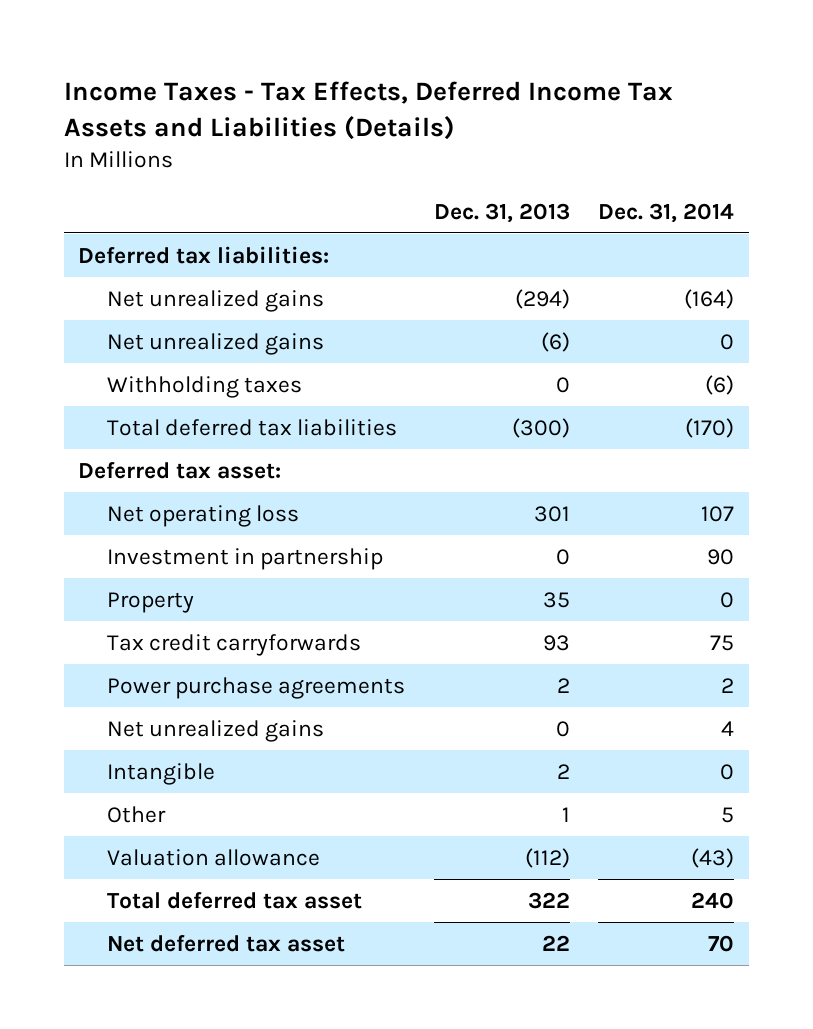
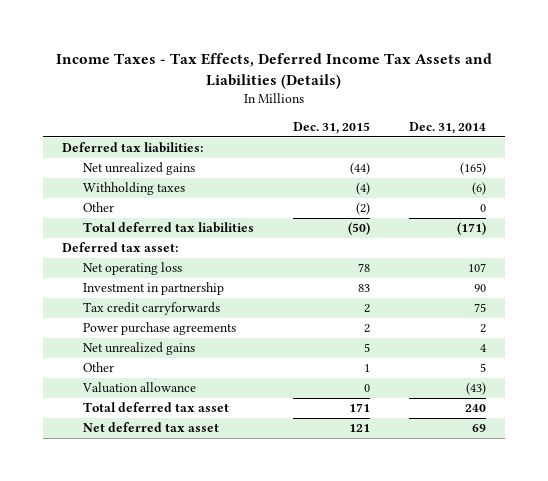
- | Dec. 31, 2013 | Dec. 31, 2014
+ | Dec. 31, 2015 | Dec. 31, 2014
- Net unrealized gains | (294) | (164)
- Net unrealized gains | (6) | 0
+ Net unrealized gains | (44) | (165)
- Total deferred tax liabilities | (300) | (170)
+ Other | (2) | 0
+ Total deferred tax liabilities | (50) | (171)
- Property | 35 | 0
- Intangible | 2 | 0
- Net deferred tax asset | 22 | 70
+ Net deferred tax asset | 121 | 69

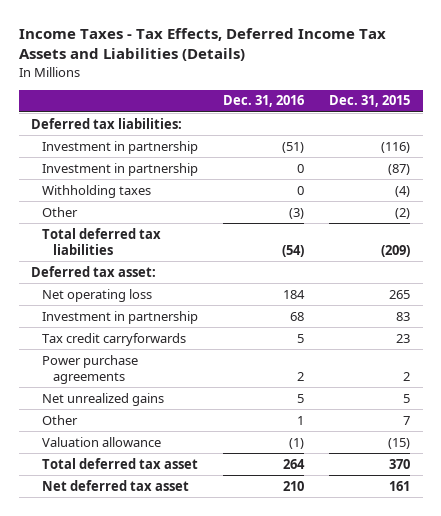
- | Dec. 31, 2015 | Dec. 31, 2014
+ | Dec. 31, 2016 | Dec. 31, 2015
- Net unrealized gains | (44) | (165)
+ Investment in partnership | (51) | (116)
+ Investment in partnership | 0 | (87)
- Total deferred tax liabilities | (50) | (171)
+ Total deferred tax liabilities | (54) | (209)
- Net operating loss | 78 | 107
+ Net operating loss | 184 | 265
- Tax credit carryforwards | 2 | 75
+ Tax credit carryforwards | 5 | 23
- Other | 1 | 5
- Valuation allowance | 0 | (43)
- Total deferred tax asset | 171 | 240
- Net deferred tax asset | 121 | 69
+ Other | 1 | 7
+ Valuation allowance | (1) | (15)
+ Total deferred tax asset | 264 | 370
+ Net deferred tax asset | 210 | 161

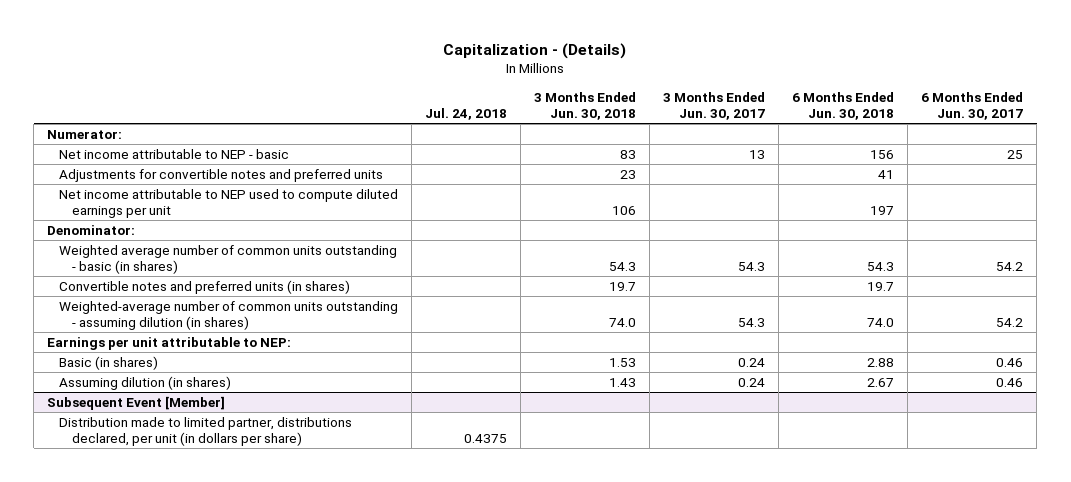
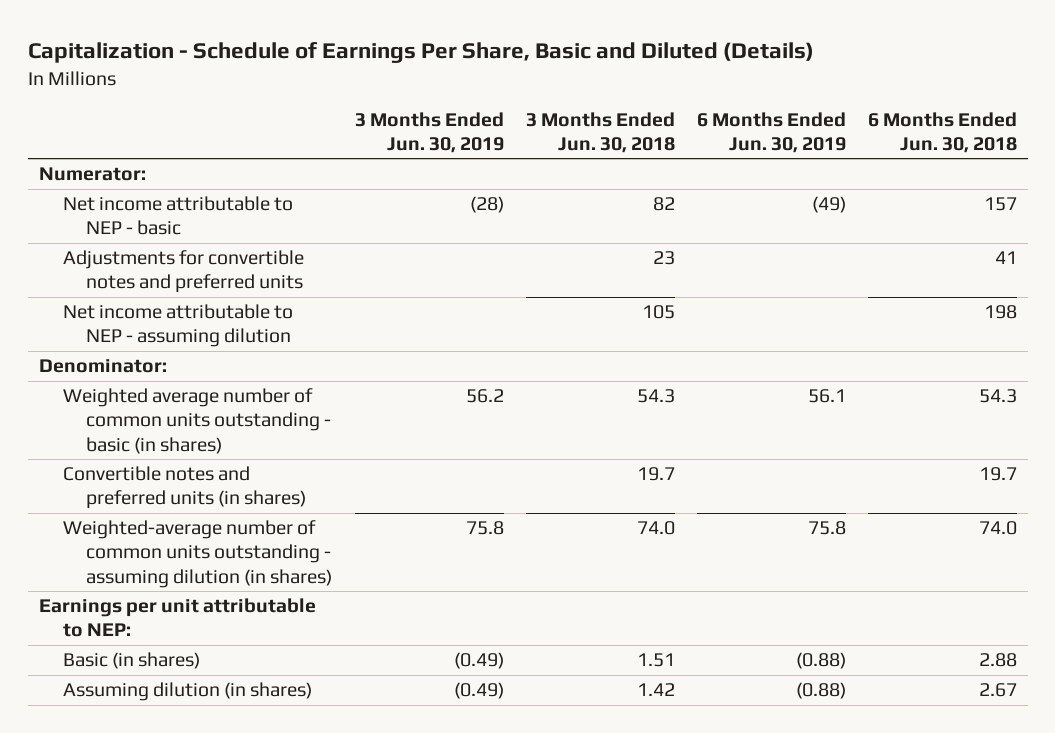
- Capitalization - (Details)
+ Capitalization - Schedule of Earnings Per Share, Basic and Diluted (Details)
- | Jul. 24, 2018 | 3 Months Ended Jun. 30, 2018 | 3 Months Ended Jun. 30, 2017 | 6 Months Ended Jun. 30, 2018 | 6 Months Ended Jun. 30, 2017
+ | 3 Months Ended Jun. 30, 2019 | 3 Months Ended Jun. 30, 2018 | 6 Months Ended Jun. 30, 2019 | 6 Months Ended Jun. 30, 2018
- Net income attributable to NEP - basic | | 83 | 13 | 156 | 25
+ Net income attributable to NEP - basic | (28) | 82 | (49) | 157
- Net income attributable to NEP used to compute diluted earnings per unit | | 106 | | 197 |
+ Net income attributable to NEP - assuming dilution | | 105 | | 198
- Basic (in shares) | | 1.53 | 0.24 | 2.88 | 0.46
- Assuming dilution (in shares) | | 1.43 | 0.24 | 2.67 | 0.46
- Subsequent Event [Member]
- Distribution made to limited partner, distributions declared, per unit (in dollars per share) | 0.4375 | | | |
+ Basic (in shares) | (0.49) | 1.51 | (0.88) | 2.88
+ Assuming dilution (in shares) | (0.49) | 1.42 | (0.88) | 2.67

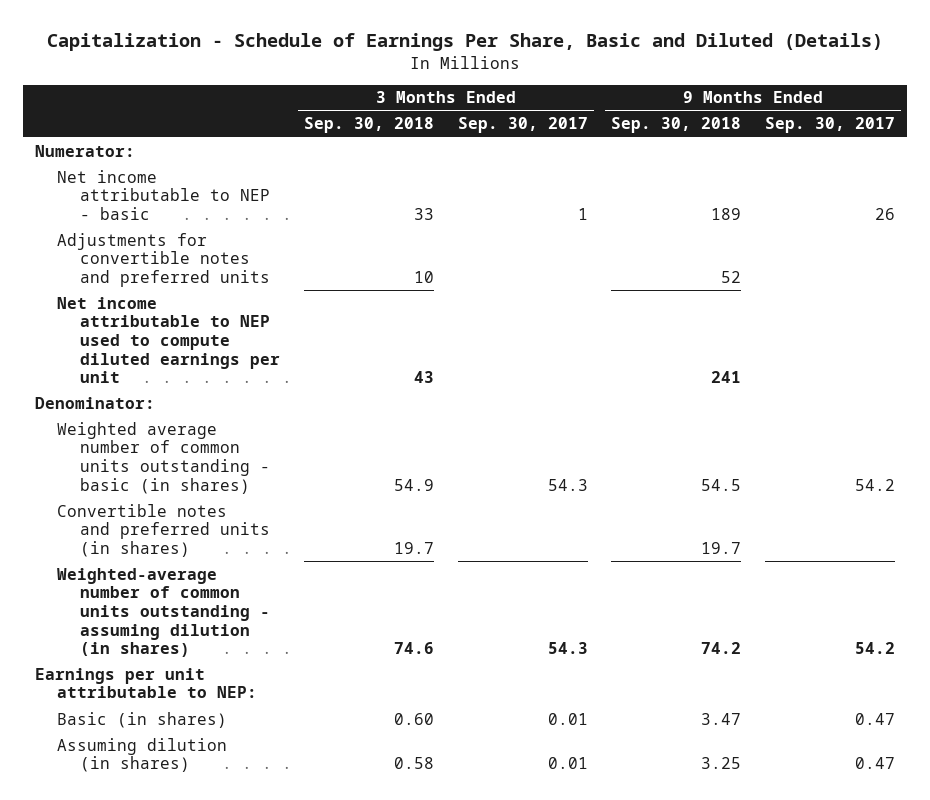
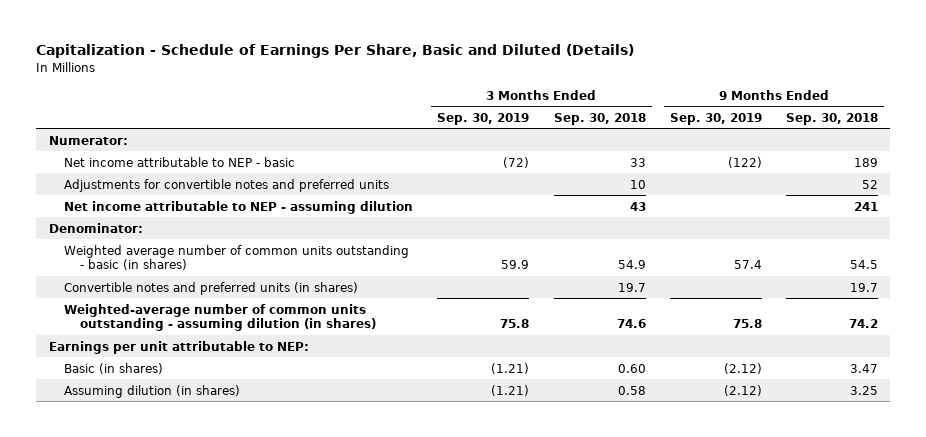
- | 3 Months Ended Sep. 30, 2018 | 3 Months Ended Sep. 30, 2017 | 9 Months Ended Sep. 30, 2018 | 9 Months Ended Sep. 30, 2017
+ | 3 Months Ended Sep. 30, 2019 | 3 Months Ended Sep. 30, 2018 | 9 Months Ended Sep. 30, 2019 | 9 Months Ended Sep. 30, 2018
- Net income attributable to NEP used to compute diluted earnings per unit | 43 | | 241 |
+ Net income attributable to NEP - assuming dilution | | 43 | | 241

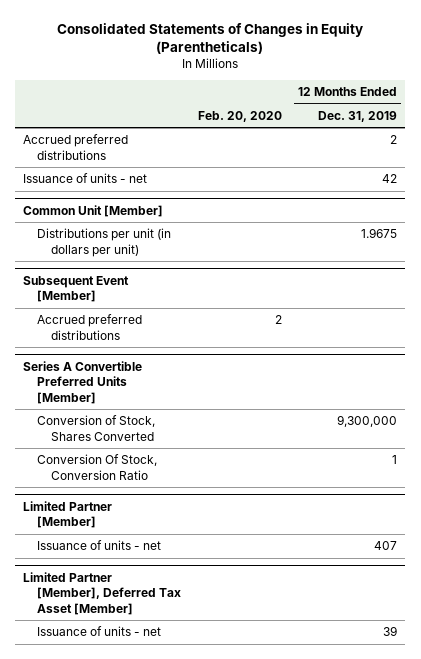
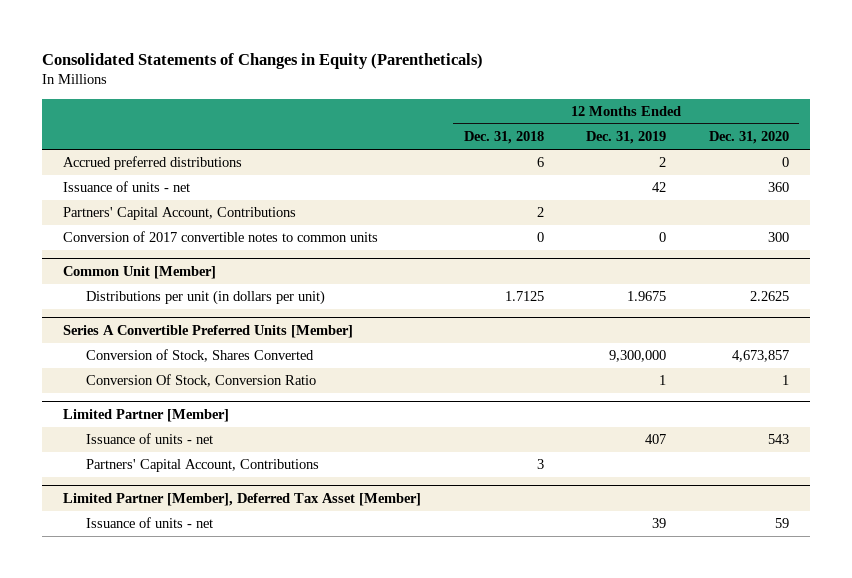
- | Feb. 20, 2020 | 12 Months Ended Dec. 31, 2019
+ | 12 Months Ended Dec. 31, 2018 | 12 Months Ended Dec. 31, 2019 | 12 Months Ended Dec. 31, 2020
+ Partners' Capital Account, Contributions | 2 | |
+ Conversion of 2017 convertible notes to common units | 0 | 0 | 300
- Subsequent Event [Member]
- Accrued preferred distributions | 2 |
@ Limited Partner [Member]
+ Partners' Capital Account, Contributions | 3 | |

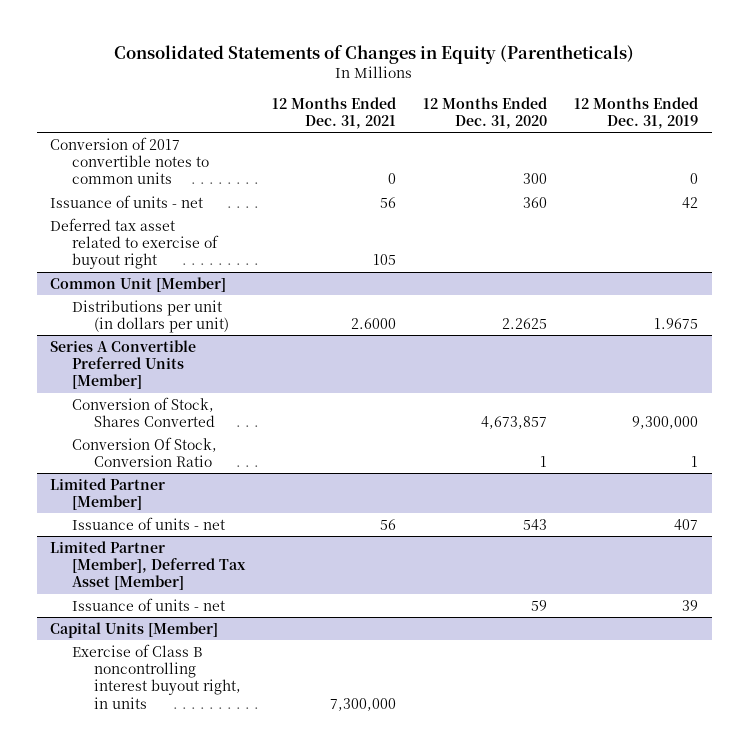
- | 12 Months Ended Dec. 31, 2018 | 12 Months Ended Dec. 31, 2019 | 12 Months Ended Dec. 31, 2020
+ | 12 Months Ended Dec. 31, 2021 | 12 Months Ended Dec. 31, 2020 | 12 Months Ended Dec. 31, 2019
- Accrued preferred distributions | 6 | 2 | 0
- Partners' Capital Account, Contributions | 2 | |
moved down: Issuance of units - net | 56 | 360 | 42
+ Deferred tax asset related to exercise of buyout right | 105 | |
@ Limited Partner [Member]
- Partners' Capital Account, Contributions | 3 | |
+ Capital Units [Member]
+ Exercise of Class B noncontrolling interest buyout right, in units | 7,300,000 | |

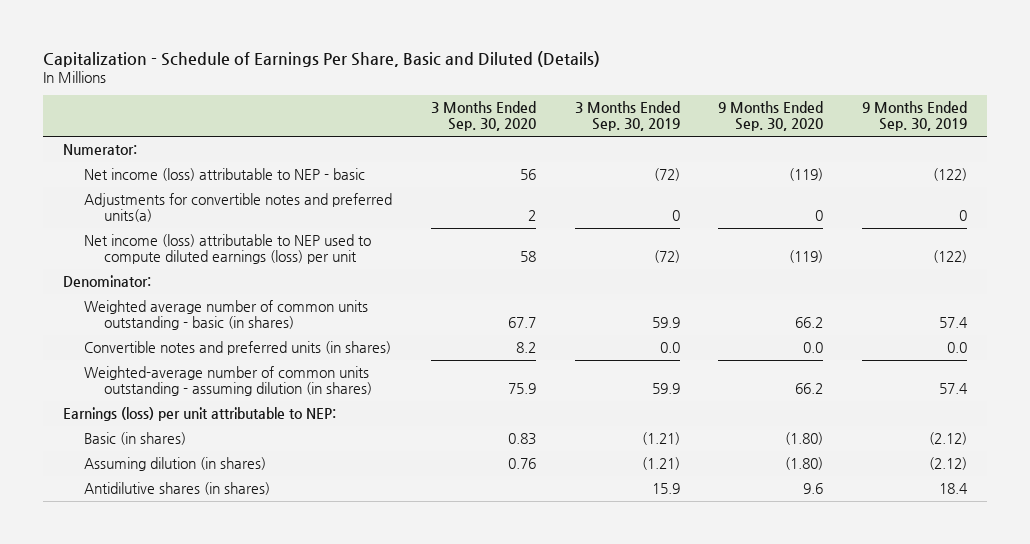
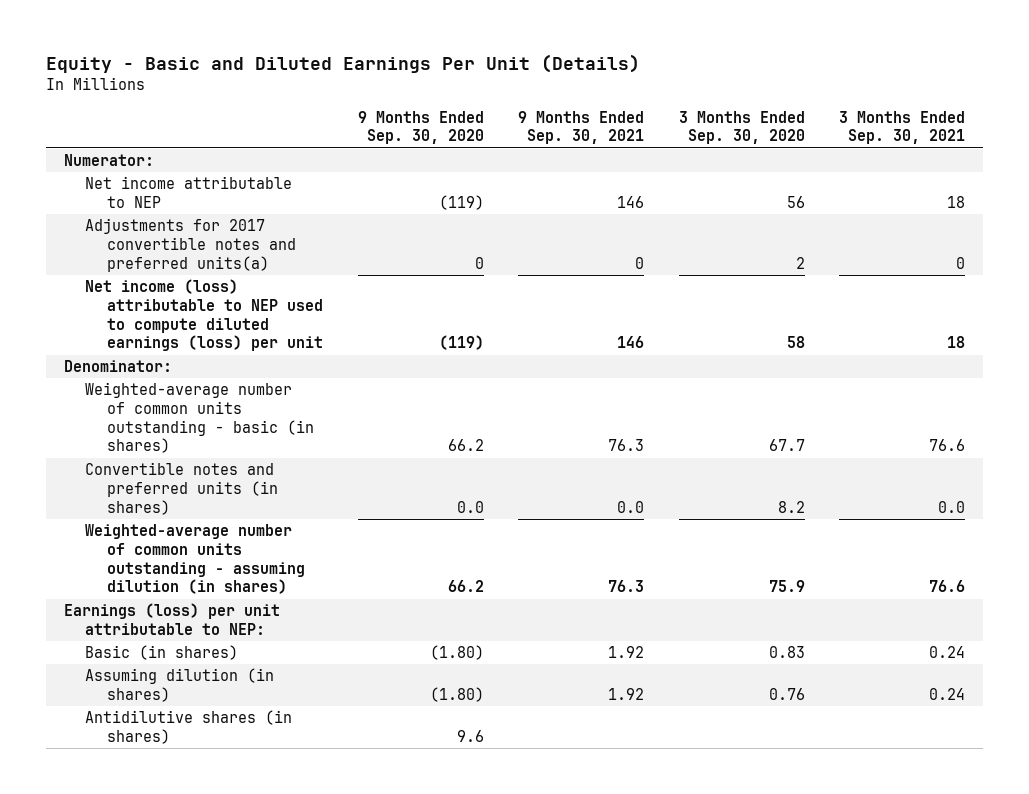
- Capitalization - Schedule of Earnings Per Share, Basic and Diluted (Details)
+ Equity - Basic and Diluted Earnings Per Unit (Details)
- | 3 Months Ended Sep. 30, 2020 | 3 Months Ended Sep. 30, 2019 | 9 Months Ended Sep. 30, 2020 | 9 Months Ended Sep. 30, 2019
+ | 9 Months Ended Sep. 30, 2020 | 9 Months Ended Sep. 30, 2021 | 3 Months Ended Sep. 30, 2020 | 3 Months Ended Sep. 30, 2021
- Net income (loss) attributable to NEP - basic | 56 | (72) | (119) | (122)
- Adjustments for convertible notes and preferred units(a) | 2 | 0 | 0 | 0
+ Net income attributable to NEP | (119) | 146 | 56 | 18
+ Adjustments for 2017 convertible notes and preferred units(a) | 0 | 0 | 2 | 0
- Weighted average number of common units outstanding - basic (in shares) | 67.7 | 59.9 | 66.2 | 57.4
+ Weighted-average number of common units outstanding - basic (in shares) | 66.2 | 76.3 | 67.7 | 76.6

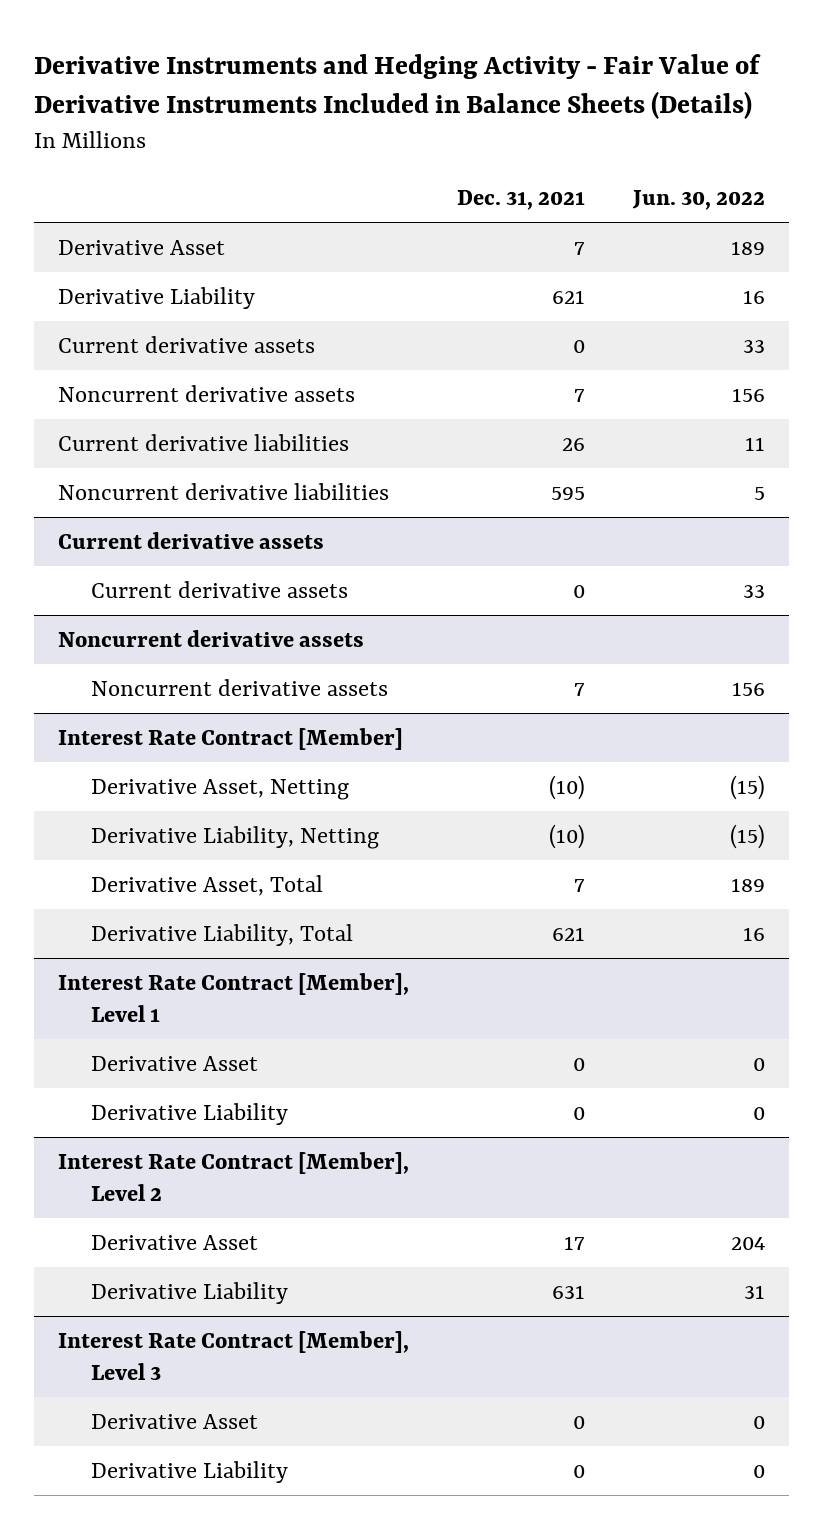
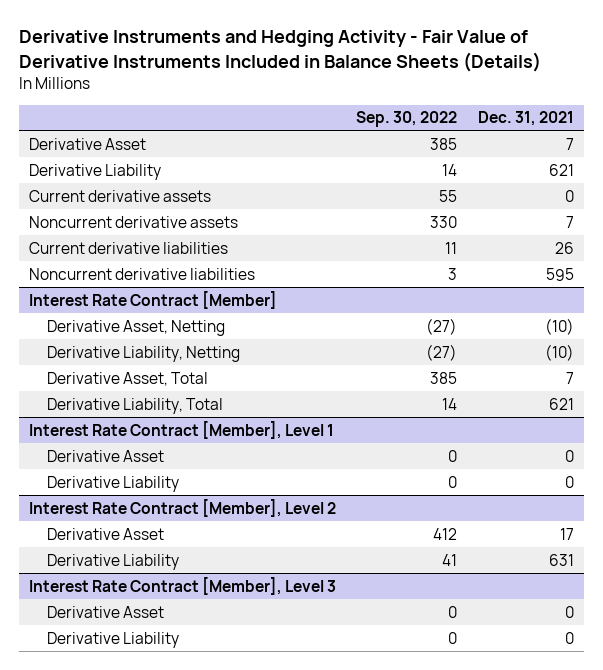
- | Dec. 31, 2021 | Jun. 30, 2022
+ | Sep. 30, 2022 | Dec. 31, 2021
- Current derivative assets
- Current derivative assets | 0 | 33
- Noncurrent derivative assets
- Noncurrent derivative assets | 7 | 156

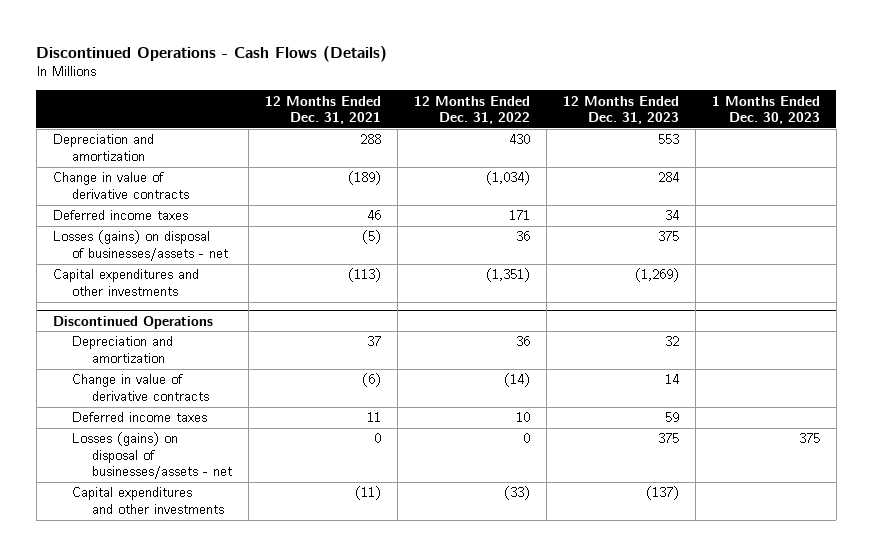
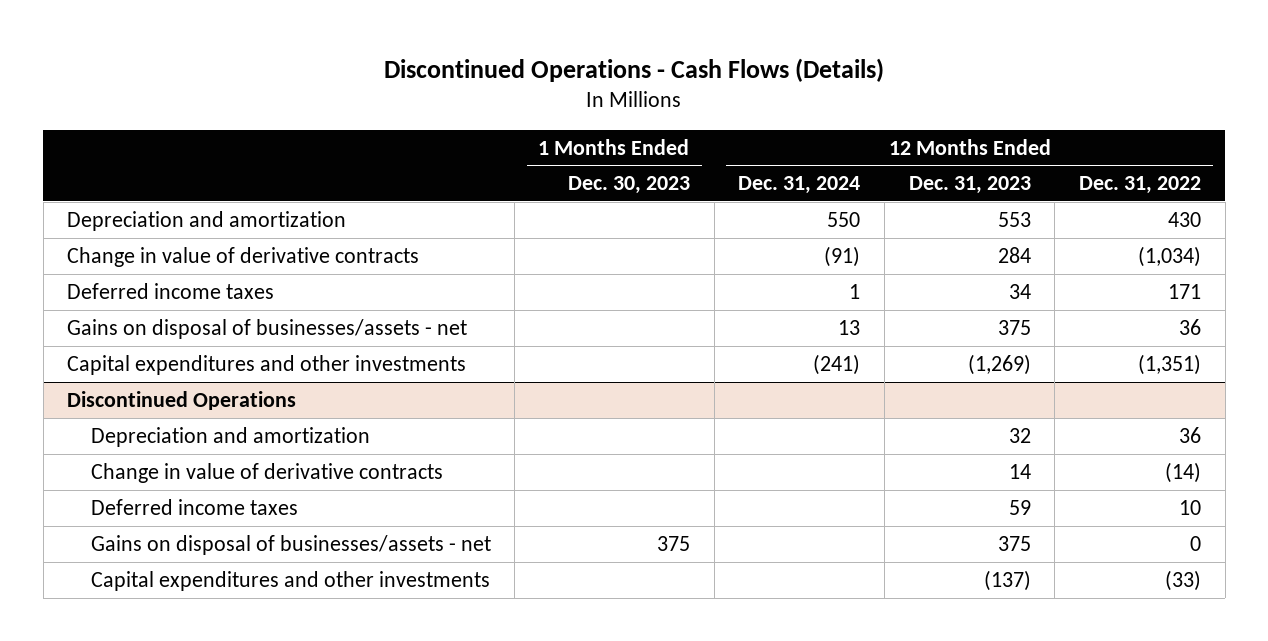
- | 12 Months Ended Dec. 31, 2021 | 12 Months Ended Dec. 31, 2022 | 12 Months Ended Dec. 31, 2023 | 1 Months Ended Dec. 30, 2023
+ | 1 Months Ended Dec. 30, 2023 | 12 Months Ended Dec. 31, 2024 | 12 Months Ended Dec. 31, 2023 | 12 Months Ended Dec. 31, 2022
- Losses (gains) on disposal of businesses/assets - net | (5) | 36 | 375 |
+ Gains on disposal of businesses/assets - net | | 13 | 375 | 36
@ Discontinued Operations
- Losses (gains) on disposal of businesses/assets - net | 0 | 0 | 375 | 375
+ Gains on disposal of businesses/assets - net | 375 | | 375 | 0

